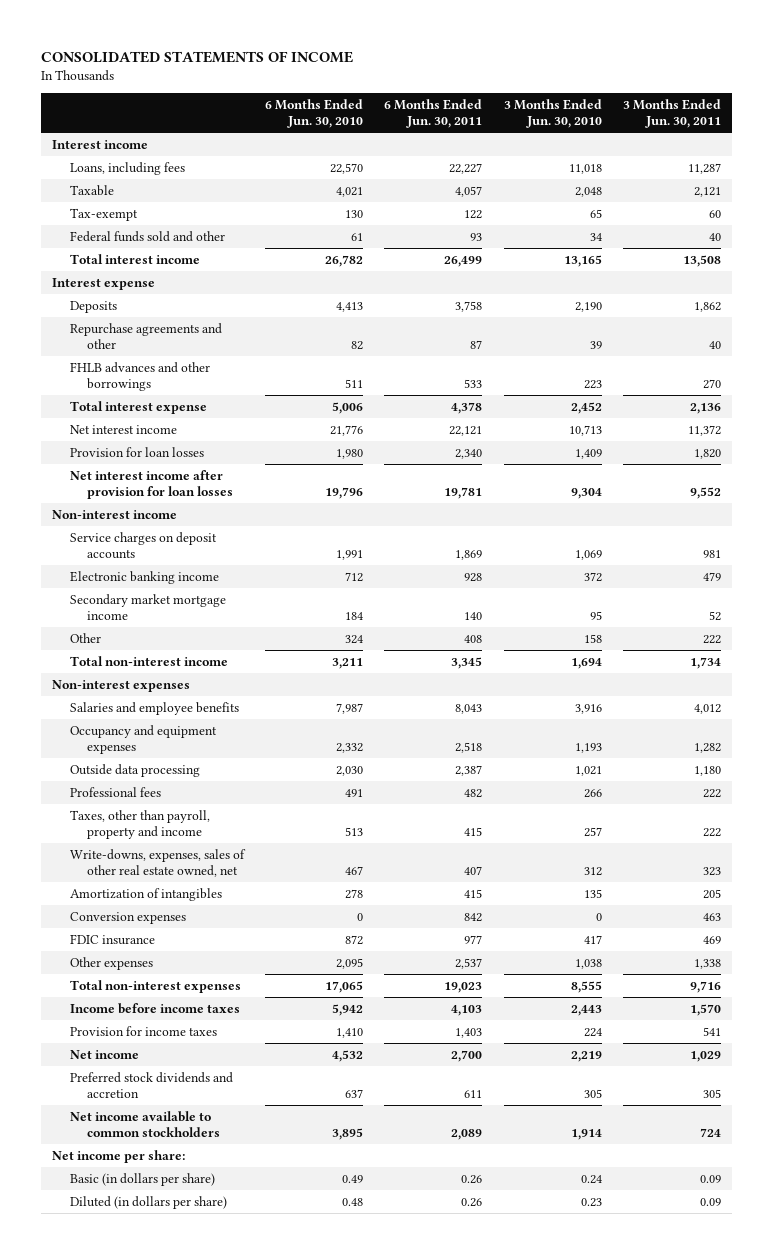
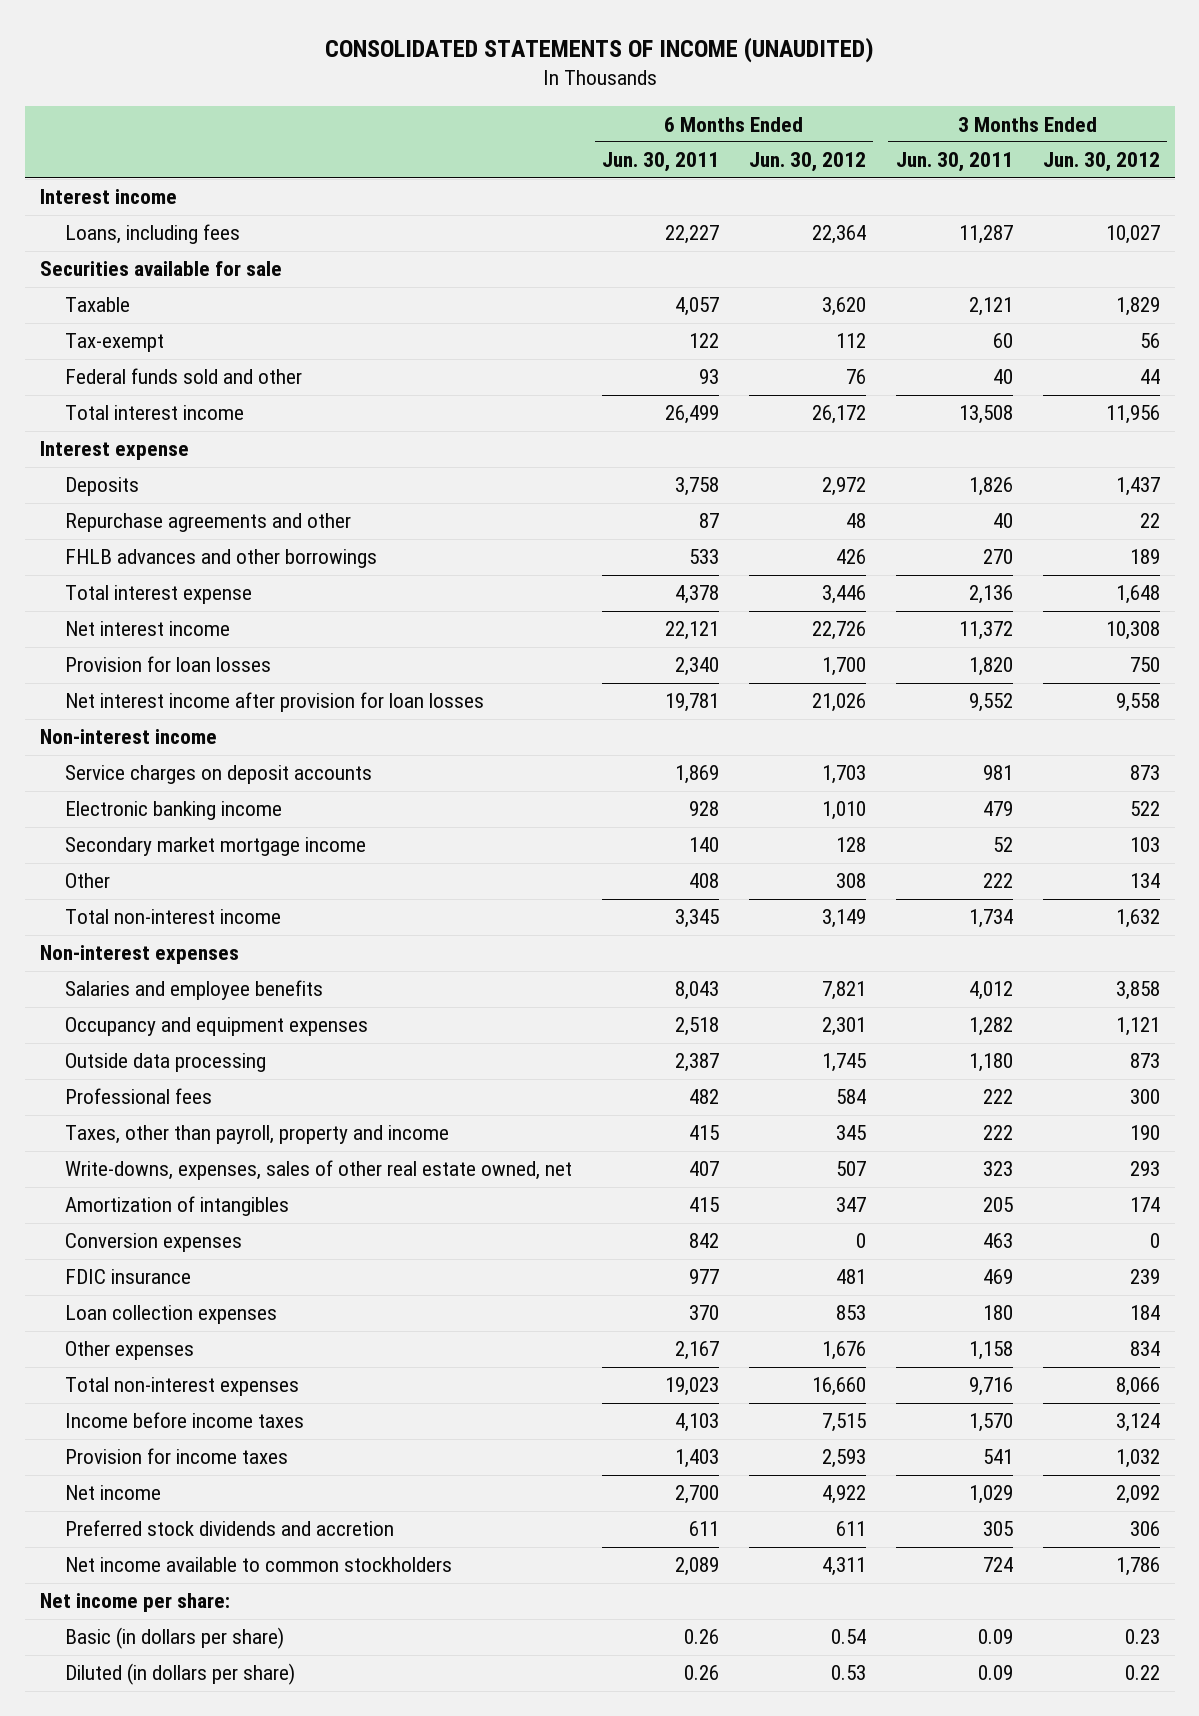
- CONSOLIDATED STATEMENTS OF INCOME
+ CONSOLIDATED STATEMENTS OF INCOME (UNAUDITED)
- | 6 Months Ended Jun. 30, 2010 | 6 Months Ended Jun. 30, 2011 | 3 Months Ended Jun. 30, 2010 | 3 Months Ended Jun. 30, 2011
+ | 6 Months Ended Jun. 30, 2011 | 6 Months Ended Jun. 30, 2012 | 3 Months Ended Jun. 30, 2011 | 3 Months Ended Jun. 30, 2012
+ Securities available for sale
- Deposits | 4,413 | 3,758 | 2,190 | 1,862
+ Deposits | 3,758 | 2,972 | 1,826 | 1,437
- Other expenses | 2,095 | 2,537 | 1,038 | 1,338
+ Loan collection expenses | 370 | 853 | 180 | 184
+ Other expenses | 2,167 | 1,676 | 1,158 | 834

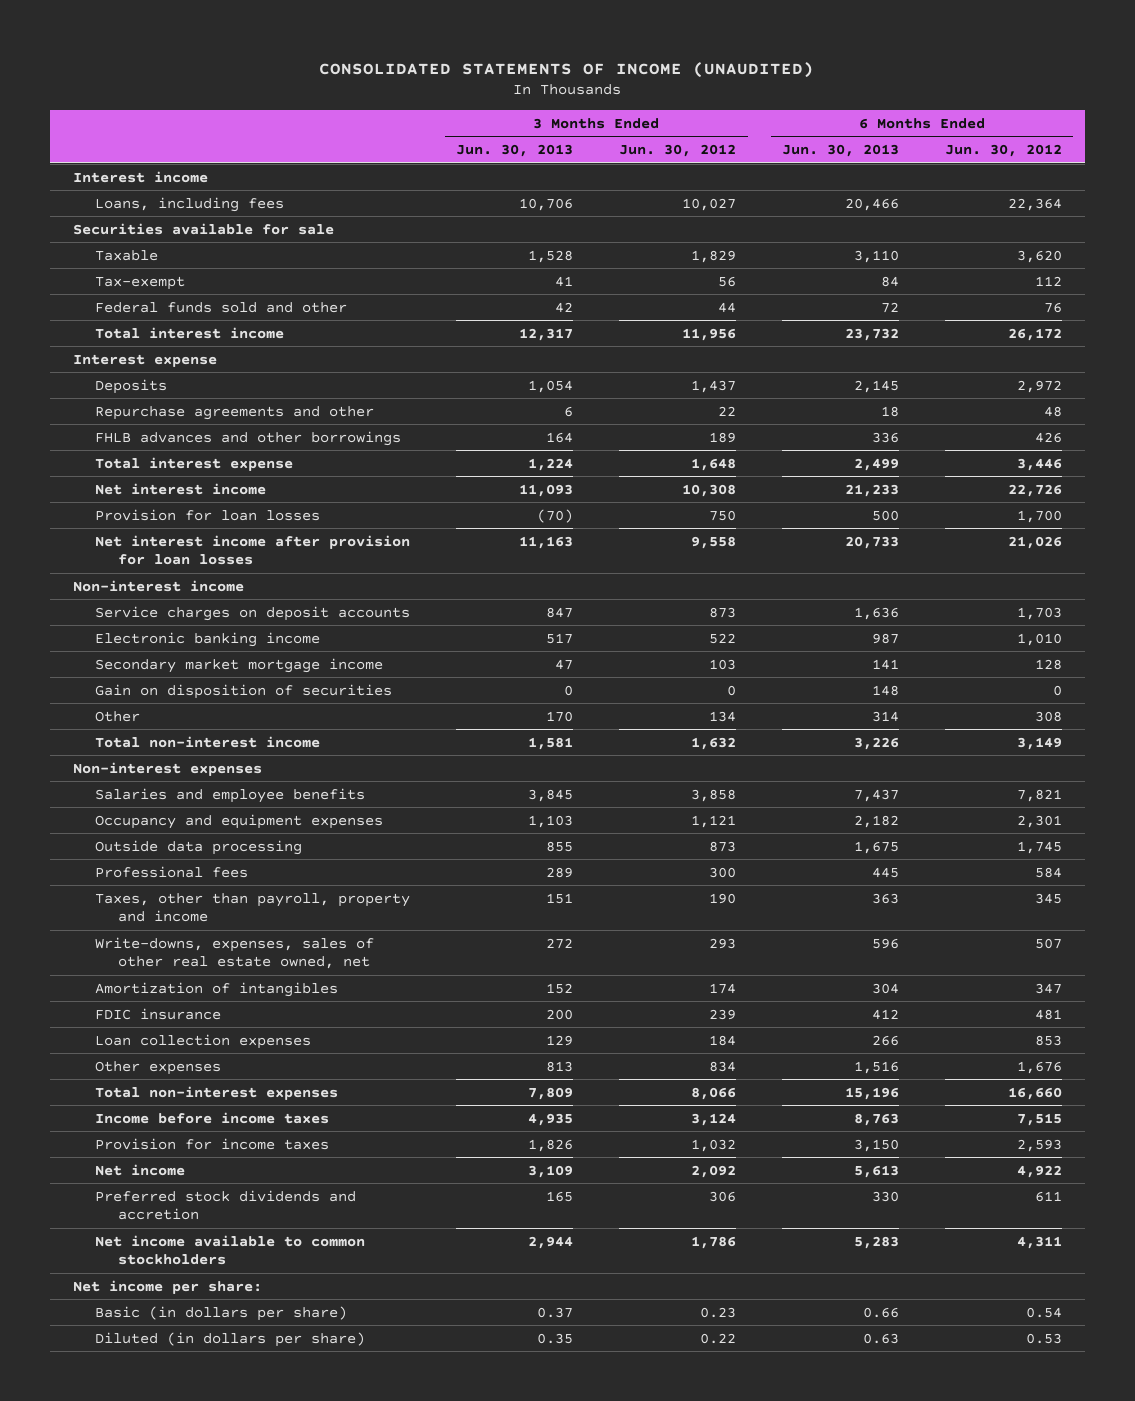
- | 6 Months Ended Jun. 30, 2011 | 6 Months Ended Jun. 30, 2012 | 3 Months Ended Jun. 30, 2011 | 3 Months Ended Jun. 30, 2012
+ | 3 Months Ended Jun. 30, 2013 | 3 Months Ended Jun. 30, 2012 | 6 Months Ended Jun. 30, 2013 | 6 Months Ended Jun. 30, 2012
+ Gain on disposition of securities | 0 | 0 | 148 | 0
- Conversion expenses | 842 | 0 | 463 | 0

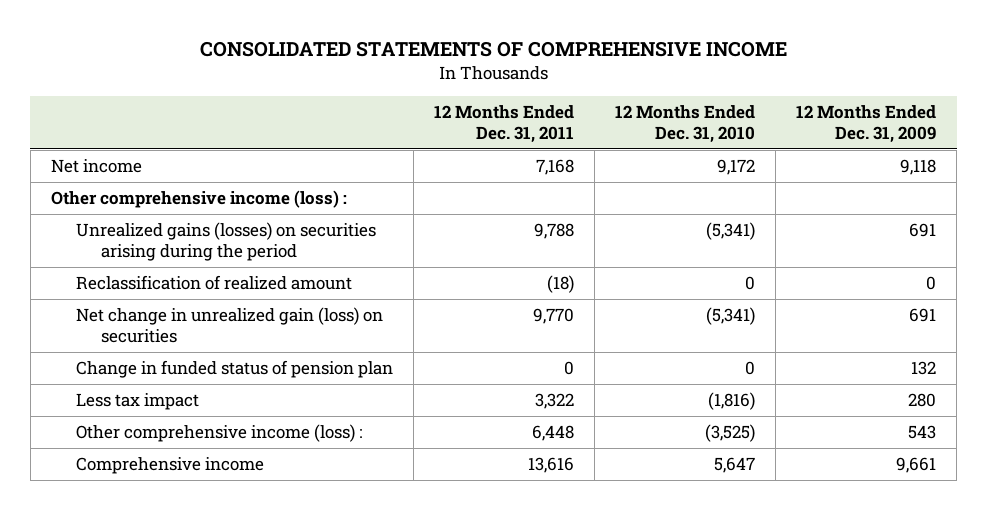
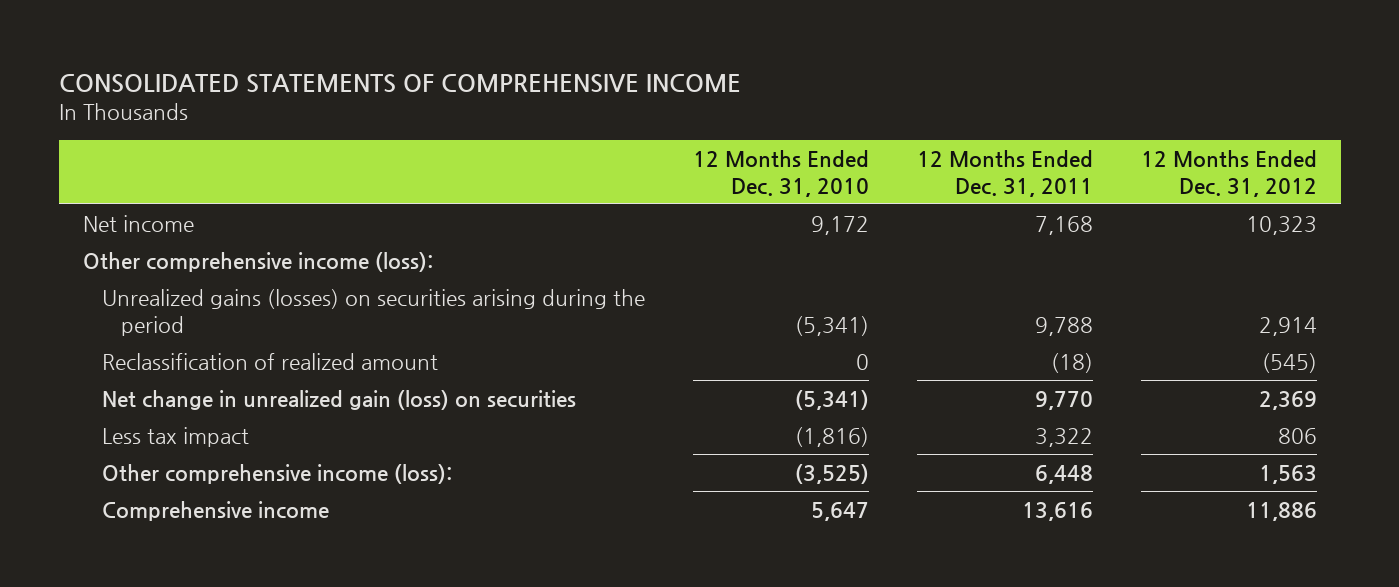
- | 12 Months Ended Dec. 31, 2011 | 12 Months Ended Dec. 31, 2010 | 12 Months Ended Dec. 31, 2009
+ | 12 Months Ended Dec. 31, 2010 | 12 Months Ended Dec. 31, 2011 | 12 Months Ended Dec. 31, 2012
- Other comprehensive income (loss) :
+ Other comprehensive income (loss):
- Change in funded status of pension plan | 0 | 0 | 132
- Other comprehensive income (loss) : | 6,448 | (3,525) | 543
+ Other comprehensive income (loss): | (3,525) | 6,448 | 1,563

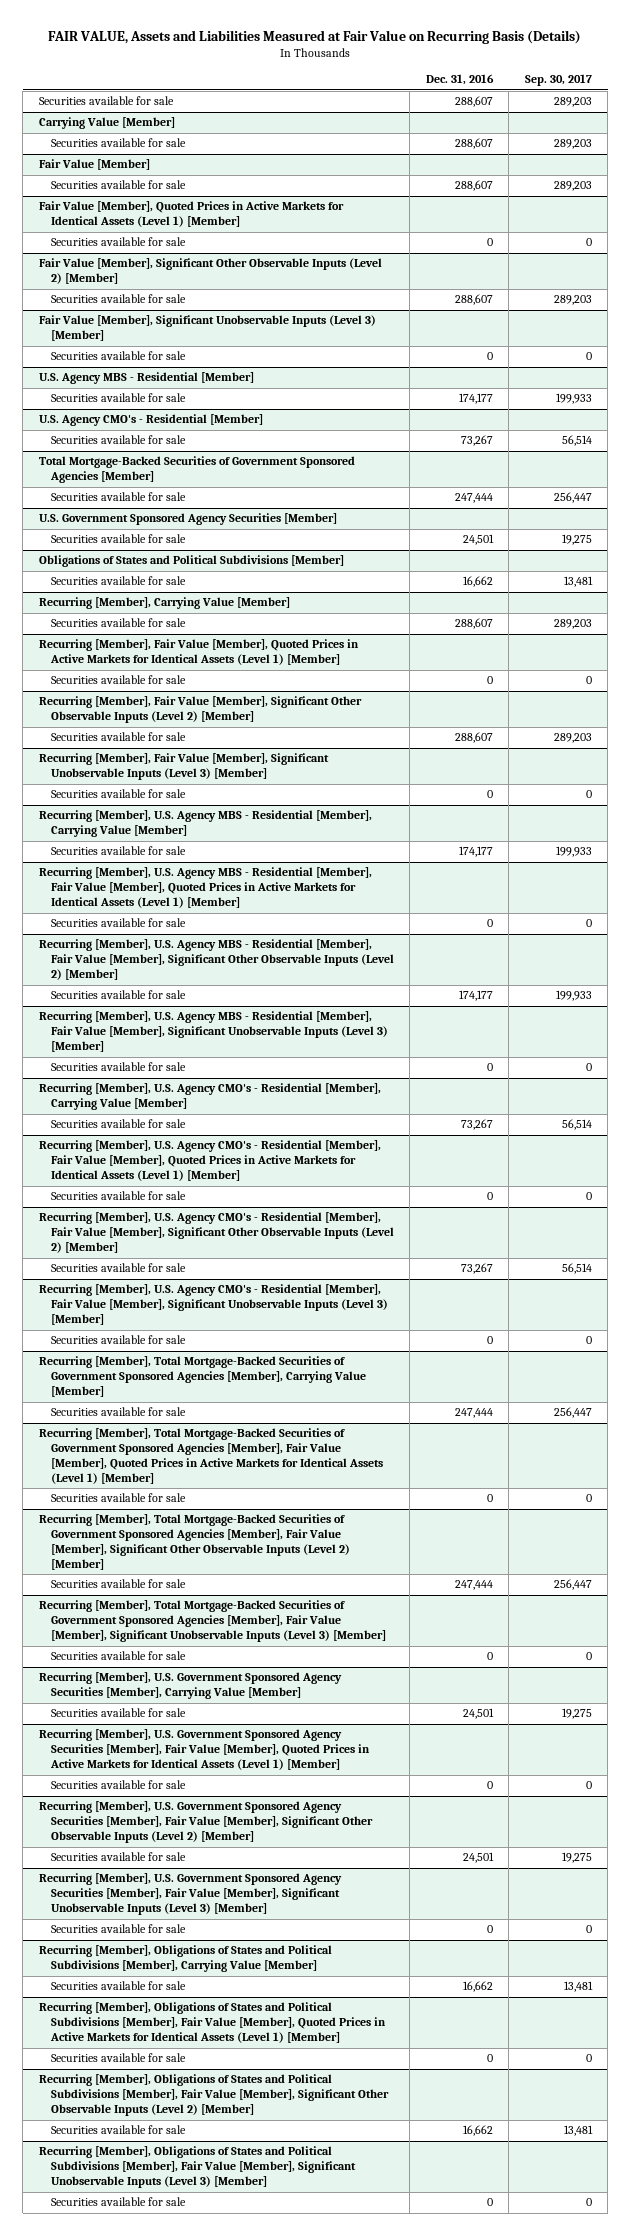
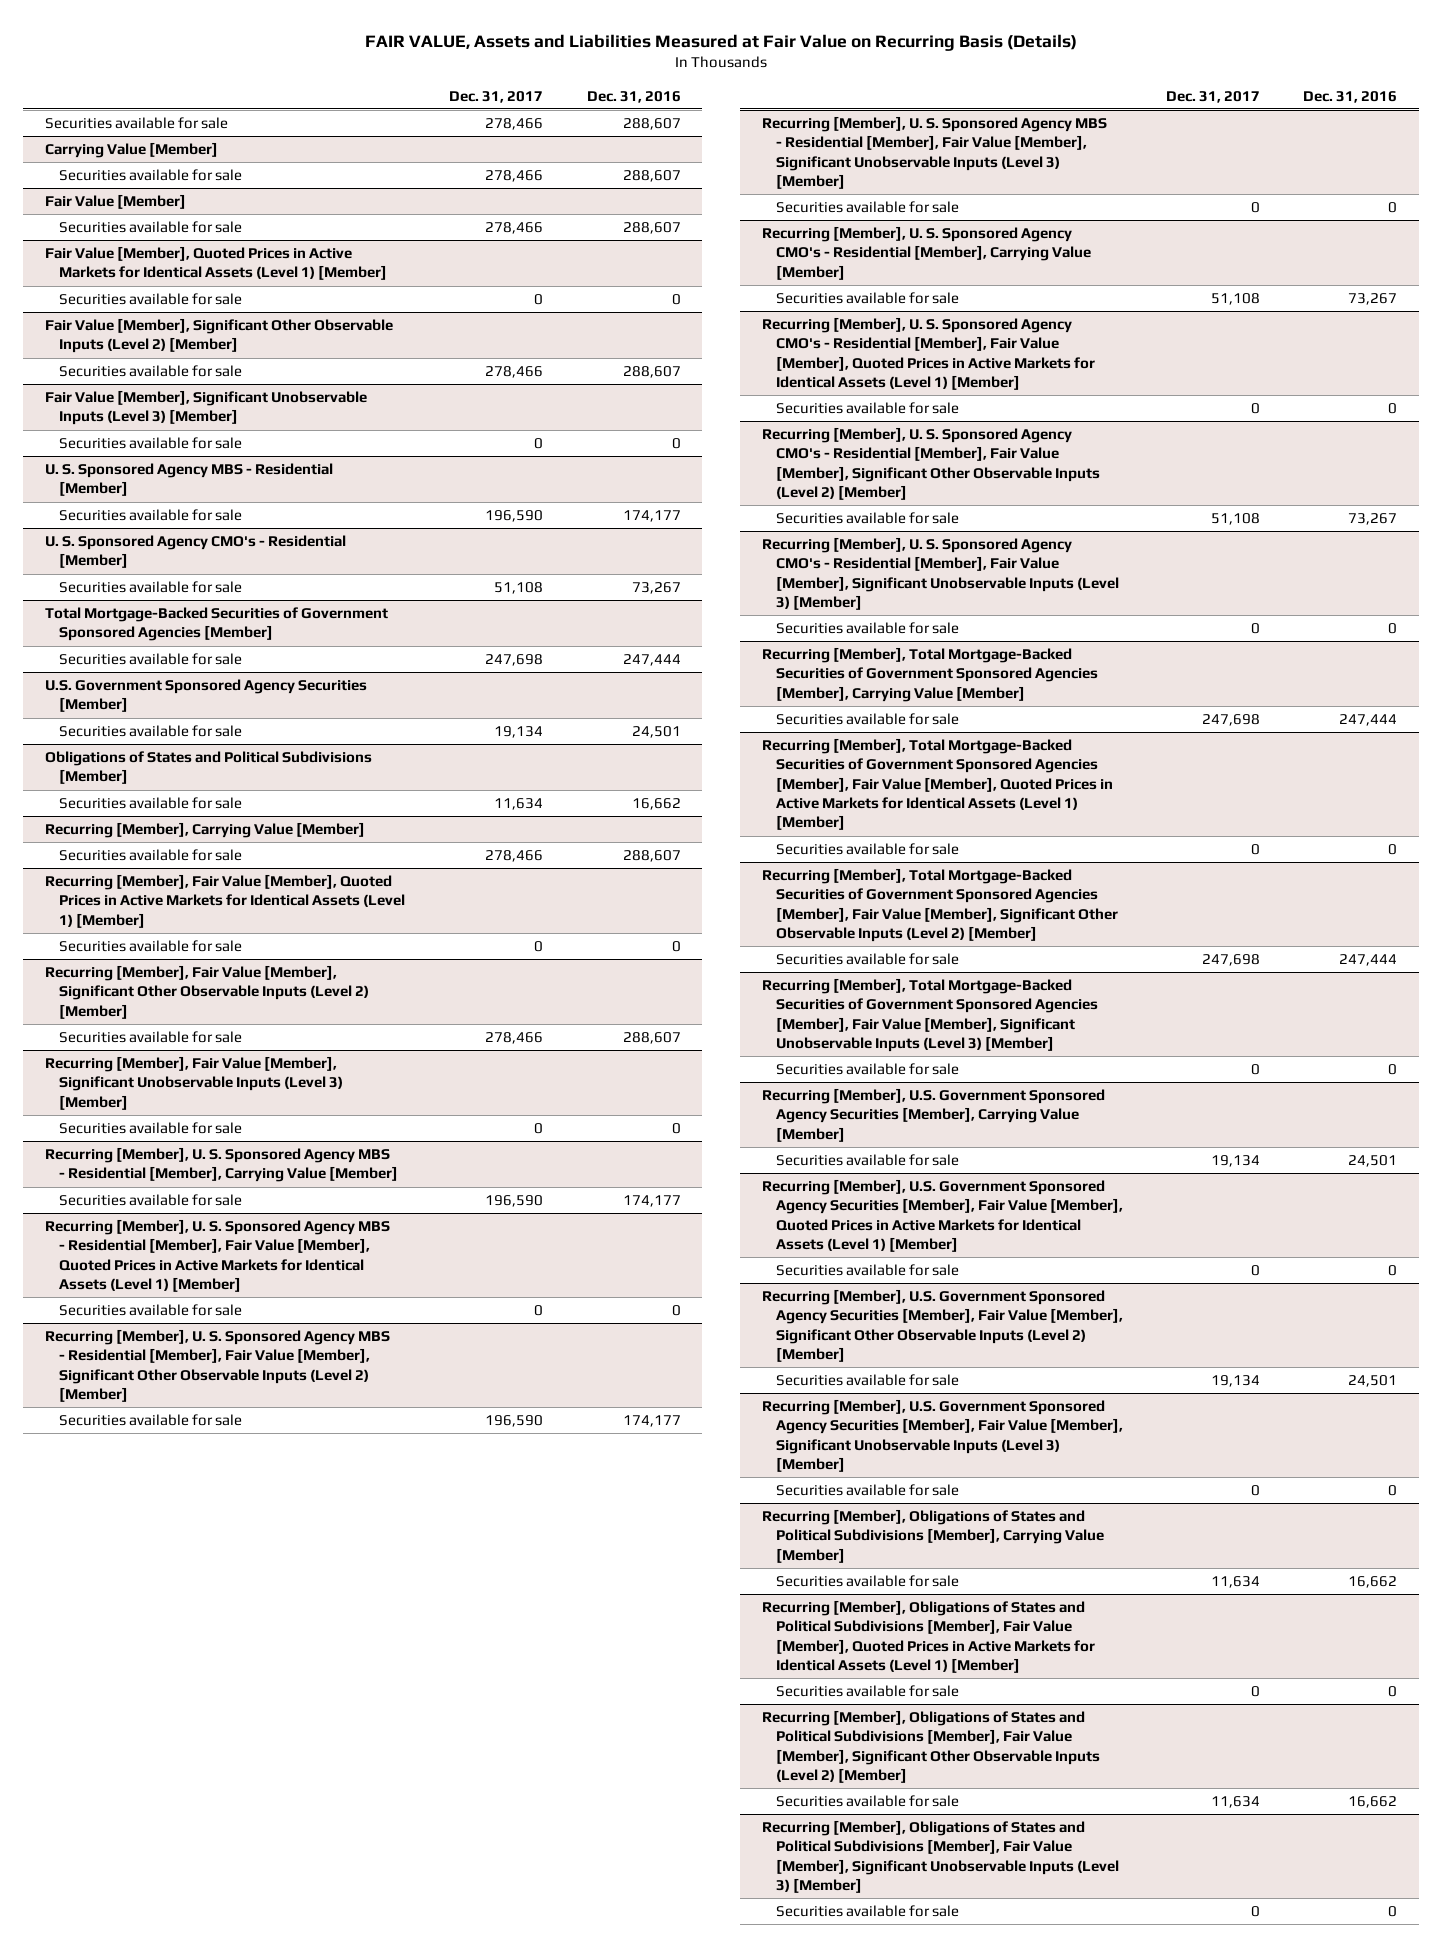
- | Dec. 31, 2016 | Sep. 30, 2017
+ | Dec. 31, 2017 | Dec. 31, 2016
- U.S. Agency MBS - Residential [Member]
+ U. S. Sponsored Agency MBS - Residential [Member]
- U.S. Agency CMO's - Residential [Member]
+ U. S. Sponsored Agency CMO's - Residential [Member]
- Recurring [Member], U.S. Agency MBS - Residential [Member], Carrying Value [Member]
+ Recurring [Member], U. S. Sponsored Agency MBS - Residential [Member], Carrying Value [Member]
- Recurring [Member], U.S. Agency MBS - Residential [Member], Fair Value [Member], Quoted Prices in Active Markets for Identical Assets (Level 1) [Member]
+ Recurring [Member], U. S. Sponsored Agency MBS - Residential [Member], Fair Value [Member], Quoted Prices in Active Markets for Identical Assets (Level 1) [Member]
- Recurring [Member], U.S. Agency MBS - Residential [Member], Fair Value [Member], Significant Other Observable Inputs (Level 2) [Member]
+ Recurring [Member], U. S. Sponsored Agency MBS - Residential [Member], Fair Value [Member], Significant Other Observable Inputs (Level 2) [Member]
- Recurring [Member], U.S. Agency MBS - Residential [Member], Fair Value [Member], Significant Unobservable Inputs (Level 3) [Member]
+ Recurring [Member], U. S. Sponsored Agency MBS - Residential [Member], Fair Value [Member], Significant Unobservable Inputs (Level 3) [Member]
- Recurring [Member], U.S. Agency CMO's - Residential [Member], Carrying Value [Member]
+ Recurring [Member], U. S. Sponsored Agency CMO's - Residential [Member], Carrying Value [Member]
- Recurring [Member], U.S. Agency CMO's - Residential [Member], Fair Value [Member], Quoted Prices in Active Markets for Identical Assets (Level 1) [Member]
+ Recurring [Member], U. S. Sponsored Agency CMO's - Residential [Member], Fair Value [Member], Quoted Prices in Active Markets for Identical Assets (Level 1) [Member]
- Recurring [Member], U.S. Agency CMO's - Residential [Member], Fair Value [Member], Significant Other Observable Inputs (Level 2) [Member]
+ Recurring [Member], U. S. Sponsored Agency CMO's - Residential [Member], Fair Value [Member], Significant Other Observable Inputs (Level 2) [Member]
- Recurring [Member], U.S. Agency CMO's - Residential [Member], Fair Value [Member], Significant Unobservable Inputs (Level 3) [Member]
+ Recurring [Member], U. S. Sponsored Agency CMO's - Residential [Member], Fair Value [Member], Significant Unobservable Inputs (Level 3) [Member]

